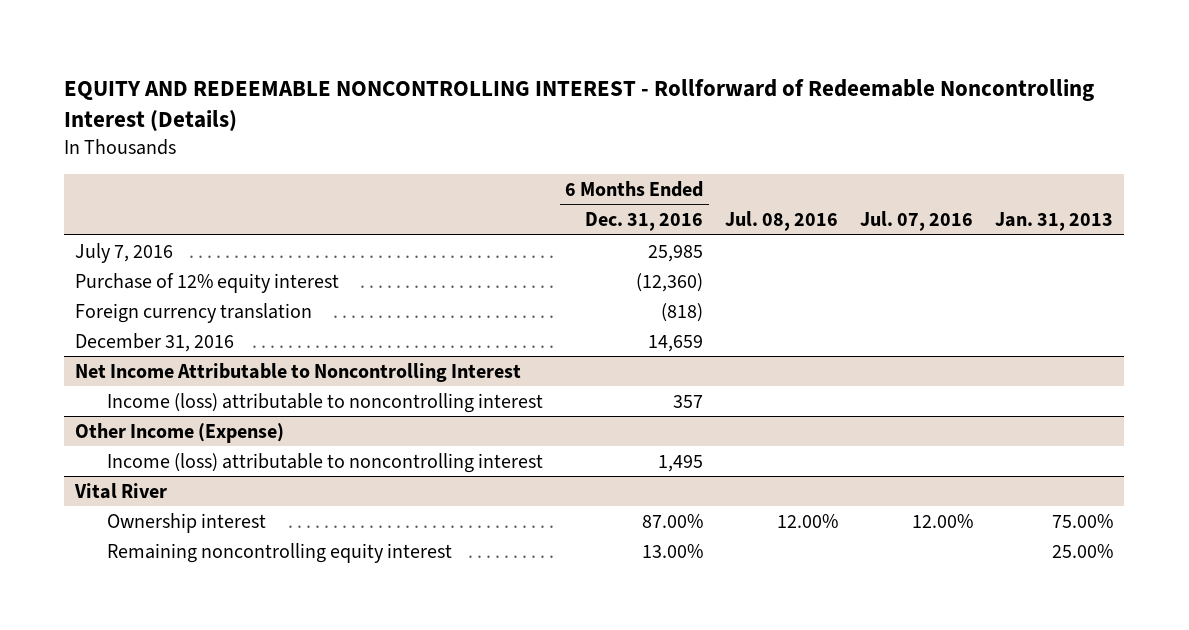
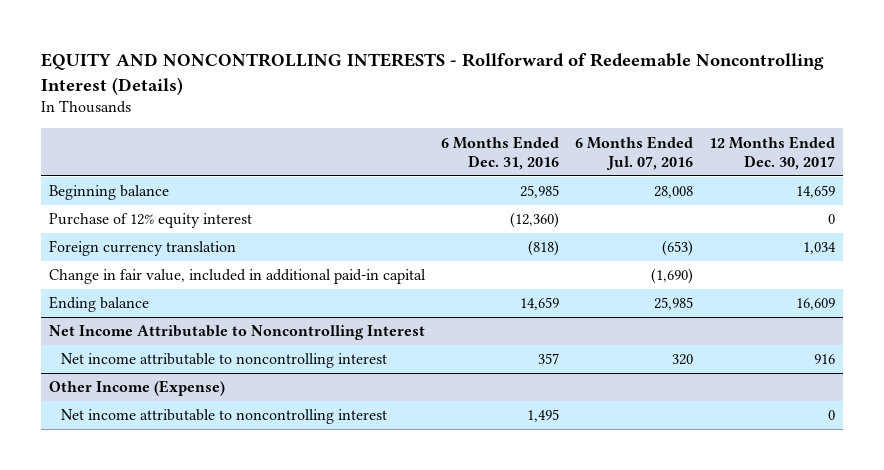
- EQUITY AND REDEEMABLE NONCONTROLLING INTEREST - Rollforward of Redeemable Noncontrolling Interest (Details)
+ EQUITY AND NONCONTROLLING INTERESTS - Rollforward of Redeemable Noncontrolling Interest (Details)
- | 6 Months Ended Dec. 31, 2016 | Jul. 08, 2016 | Jul. 07, 2016 | Jan. 31, 2013
+ | 6 Months Ended Dec. 31, 2016 | 6 Months Ended Jul. 07, 2016 | 12 Months Ended Dec. 30, 2017
- July 7, 2016 | 25,985 | | |
+ Beginning balance | 25,985 | 28,008 | 14,659
- December 31, 2016 | 14,659 | | |
+ Change in fair value, included in additional paid-in capital | | (1,690) |
+ Ending balance | 14,659 | 25,985 | 16,609
@ Net Income Attributable to Noncontrolling Interest
- Income (loss) attributable to noncontrolling interest | 357 | | |
+ Net income attributable to noncontrolling interest | 357 | 320 | 916
@ Other Income (Expense)
- Income (loss) attributable to noncontrolling interest | 1,495 | | |
- Vital River
- Ownership interest | 87.00% | 12.00% | 12.00% | 75.00%
- Remaining noncontrolling equity interest | 13.00% | | | 25.00%
@ Other Income (Expense)
+ Net income attributable to noncontrolling interest | 1,495 | | 0

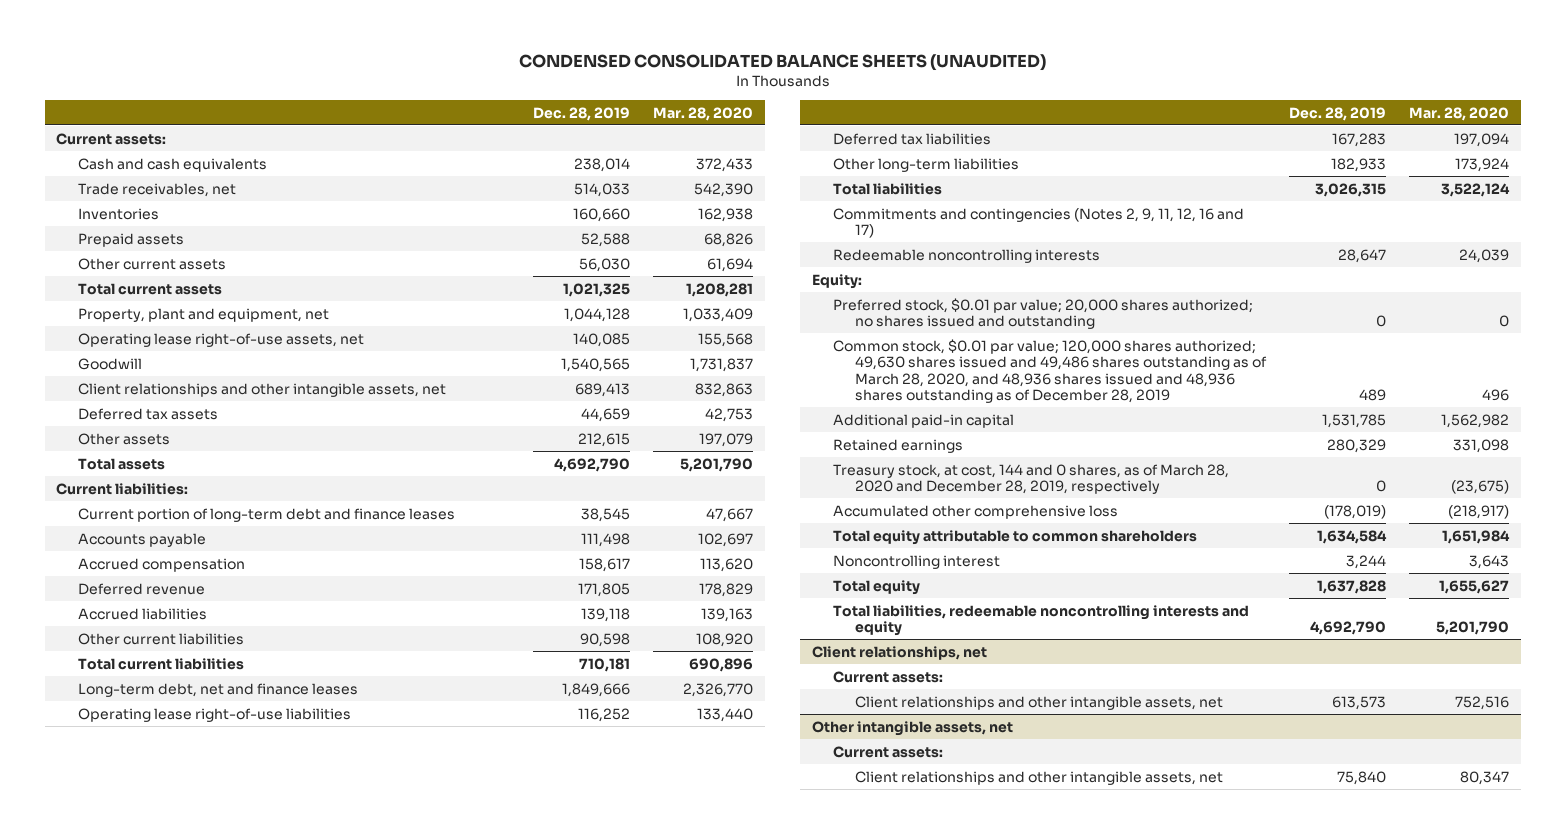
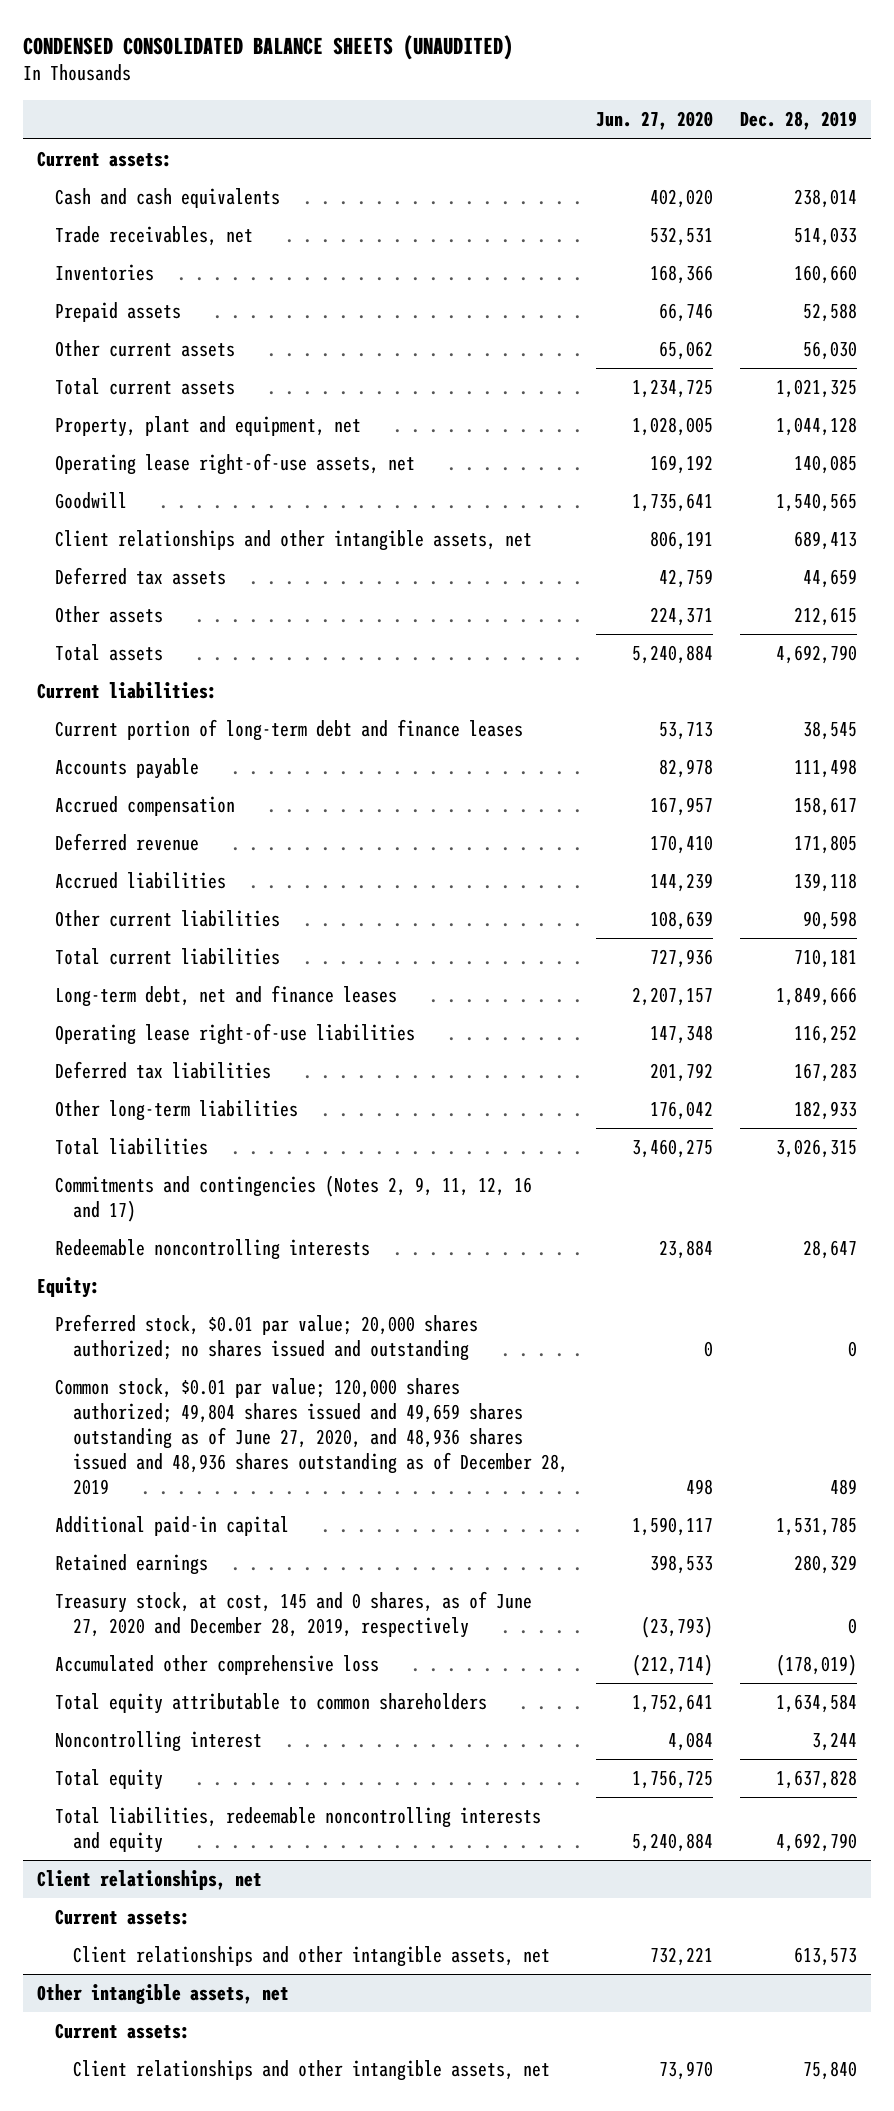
- | Dec. 28, 2019 | Mar. 28, 2020
+ | Jun. 27, 2020 | Dec. 28, 2019
- Common stock, $0.01 par value; 120,000 shares authorized; 49,630 shares issued and 49,486 shares outstanding as of March 28, 2020, and 48,936 shares issued and 48,936 shares outstanding as of December 28, 2019 | 489 | 496
+ Common stock, $0.01 par value; 120,000 shares authorized; 49,804 shares issued and 49,659 shares outstanding as of June 27, 2020, and 48,936 shares issued and 48,936 shares outstanding as of December 28, 2019 | 498 | 489
- Treasury stock, at cost, 144 and 0 shares, as of March 28, 2020 and December 28, 2019, respectively | 0 | (23,675)
+ Treasury stock, at cost, 145 and 0 shares, as of June 27, 2020 and December 28, 2019, respectively | (23,793) | 0

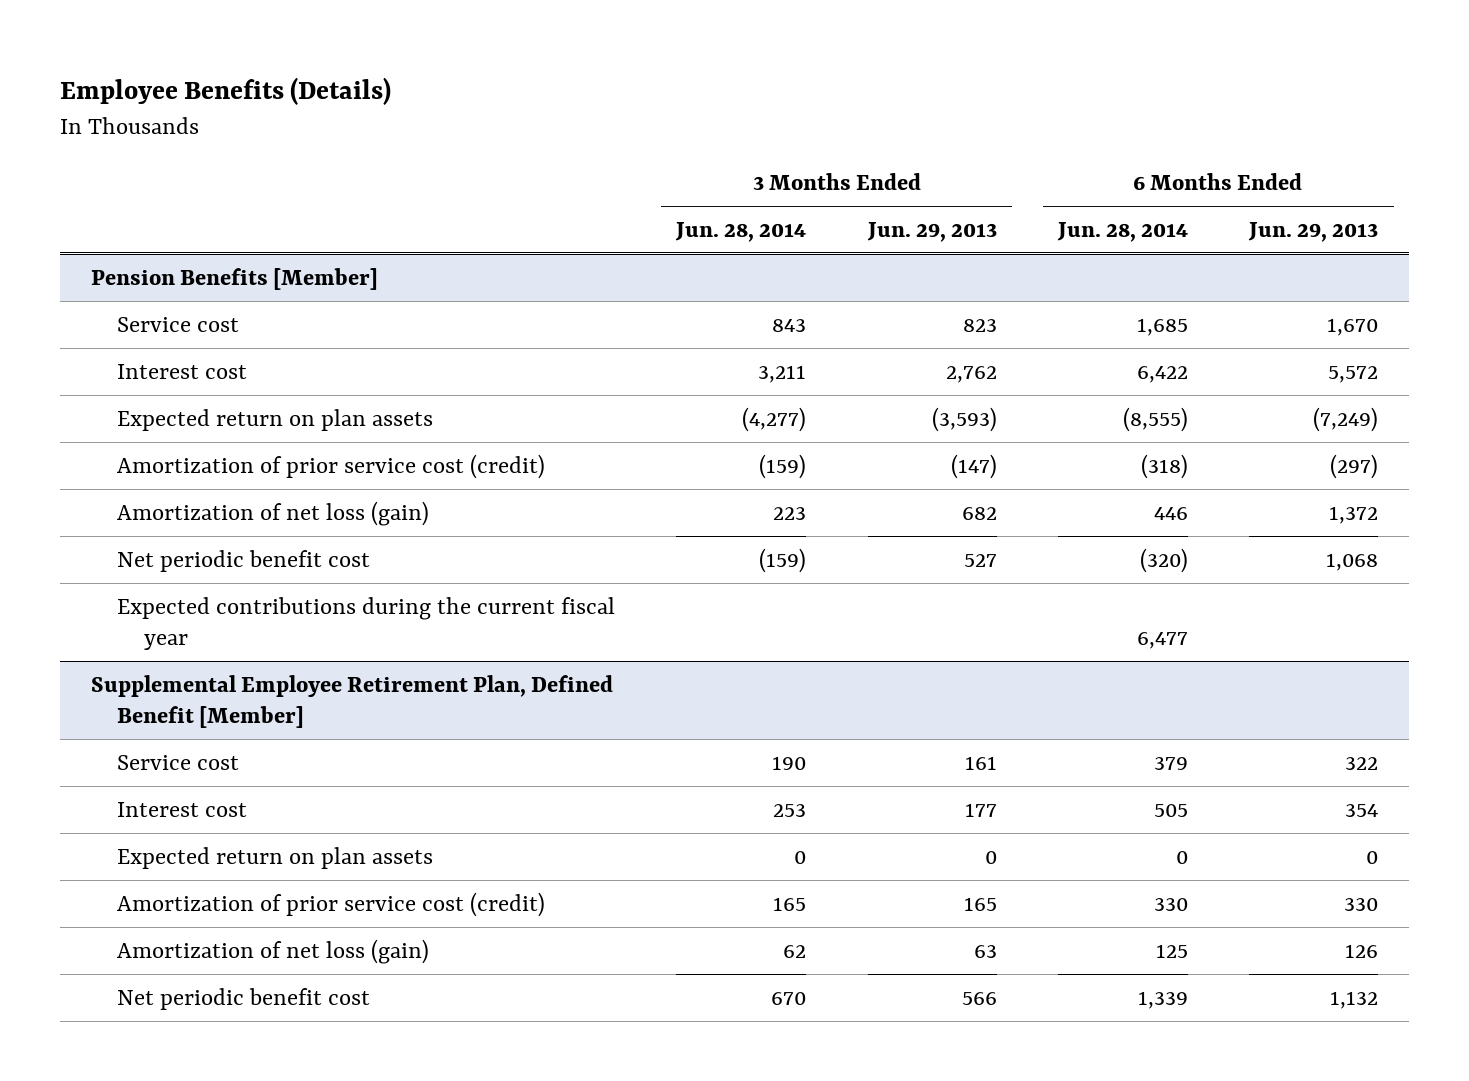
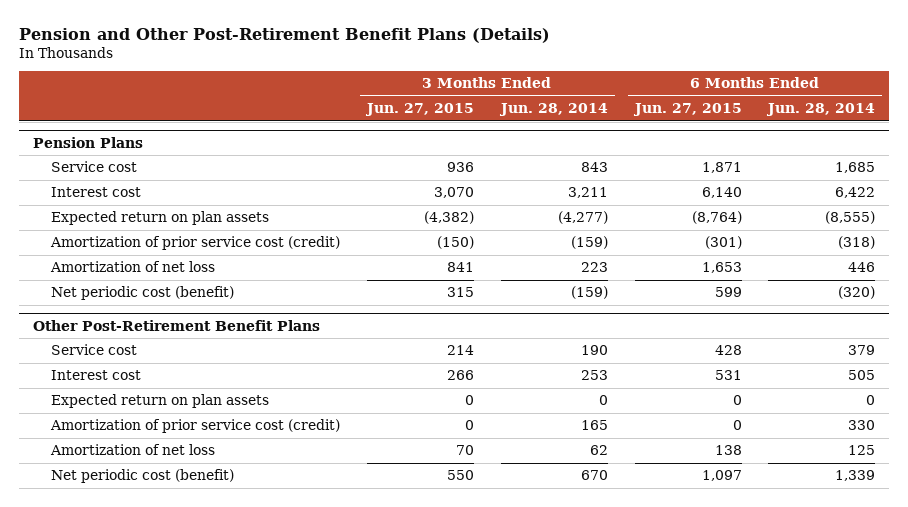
- Employee Benefits (Details)
+ Pension and Other Post-Retirement Benefit Plans (Details)
- | 3 Months Ended Jun. 28, 2014 | 3 Months Ended Jun. 29, 2013 | 6 Months Ended Jun. 28, 2014 | 6 Months Ended Jun. 29, 2013
+ | 3 Months Ended Jun. 27, 2015 | 3 Months Ended Jun. 28, 2014 | 6 Months Ended Jun. 27, 2015 | 6 Months Ended Jun. 28, 2014
- Pension Benefits [Member]
+ Pension Plans
- Amortization of net loss (gain) | 223 | 682 | 446 | 1,372
- Net periodic benefit cost | (159) | 527 | (320) | 1,068
- Expected contributions during the current fiscal year | | | 6,477 |
- Supplemental Employee Retirement Plan, Defined Benefit [Member]
+ Amortization of net loss | 841 | 223 | 1,653 | 446
+ Net periodic cost (benefit) | 315 | (159) | 599 | (320)
+ Other Post-Retirement Benefit Plans
- Amortization of net loss (gain) | 62 | 63 | 125 | 126
- Net periodic benefit cost | 670 | 566 | 1,339 | 1,132
+ Amortization of net loss | 70 | 62 | 138 | 125
+ Net periodic cost (benefit) | 550 | 670 | 1,097 | 1,339

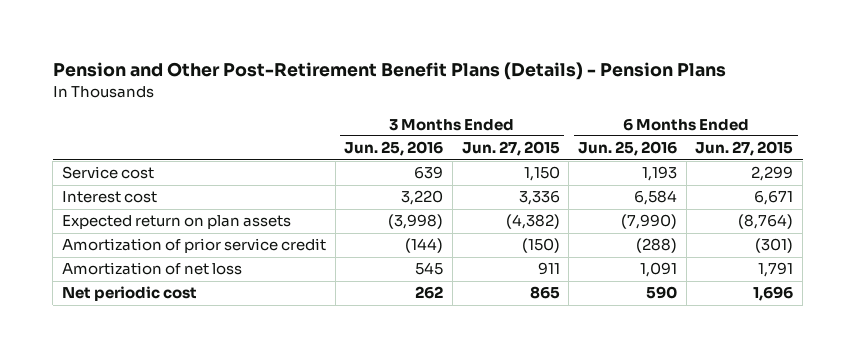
- Pension and Other Post-Retirement Benefit Plans (Details)
+ Pension and Other Post-Retirement Benefit Plans (Details) - Pension Plans
- | 3 Months Ended Jun. 27, 2015 | 3 Months Ended Jun. 28, 2014 | 6 Months Ended Jun. 27, 2015 | 6 Months Ended Jun. 28, 2014
+ | 3 Months Ended Jun. 25, 2016 | 3 Months Ended Jun. 27, 2015 | 6 Months Ended Jun. 25, 2016 | 6 Months Ended Jun. 27, 2015
- Pension Plans
- Service cost | 936 | 843 | 1,871 | 1,685
- Interest cost | 3,070 | 3,211 | 6,140 | 6,422
+ Service cost | 639 | 1,150 | 1,193 | 2,299
+ Interest cost | 3,220 | 3,336 | 6,584 | 6,671
- Amortization of prior service cost (credit) | (150) | (159) | (301) | (318)
- Amortization of net loss | 841 | 223 | 1,653 | 446
- Net periodic cost (benefit) | 315 | (159) | 599 | (320)
- Other Post-Retirement Benefit Plans
- Service cost | 214 | 190 | 428 | 379
- Interest cost | 266 | 253 | 531 | 505
- Expected return on plan assets | 0 | 0 | 0 | 0
- Amortization of prior service cost (credit) | 0 | 165 | 0 | 330
- Amortization of net loss | 70 | 62 | 138 | 125
- Net periodic cost (benefit) | 550 | 670 | 1,097 | 1,339
+ Amortization of prior service credit | (144) | (150) | (288) | (301)
+ Amortization of net loss | 545 | 911 | 1,091 | 1,791
+ Net periodic cost | 262 | 865 | 590 | 1,696

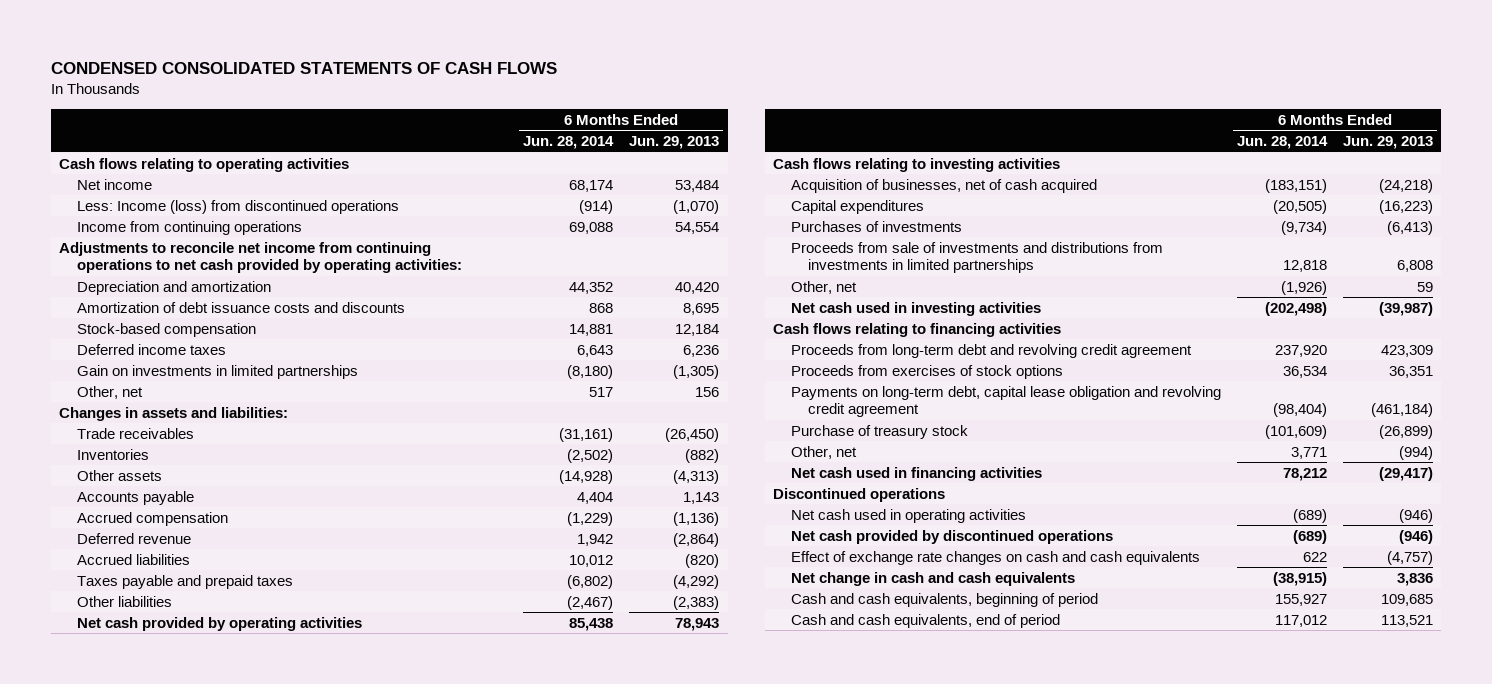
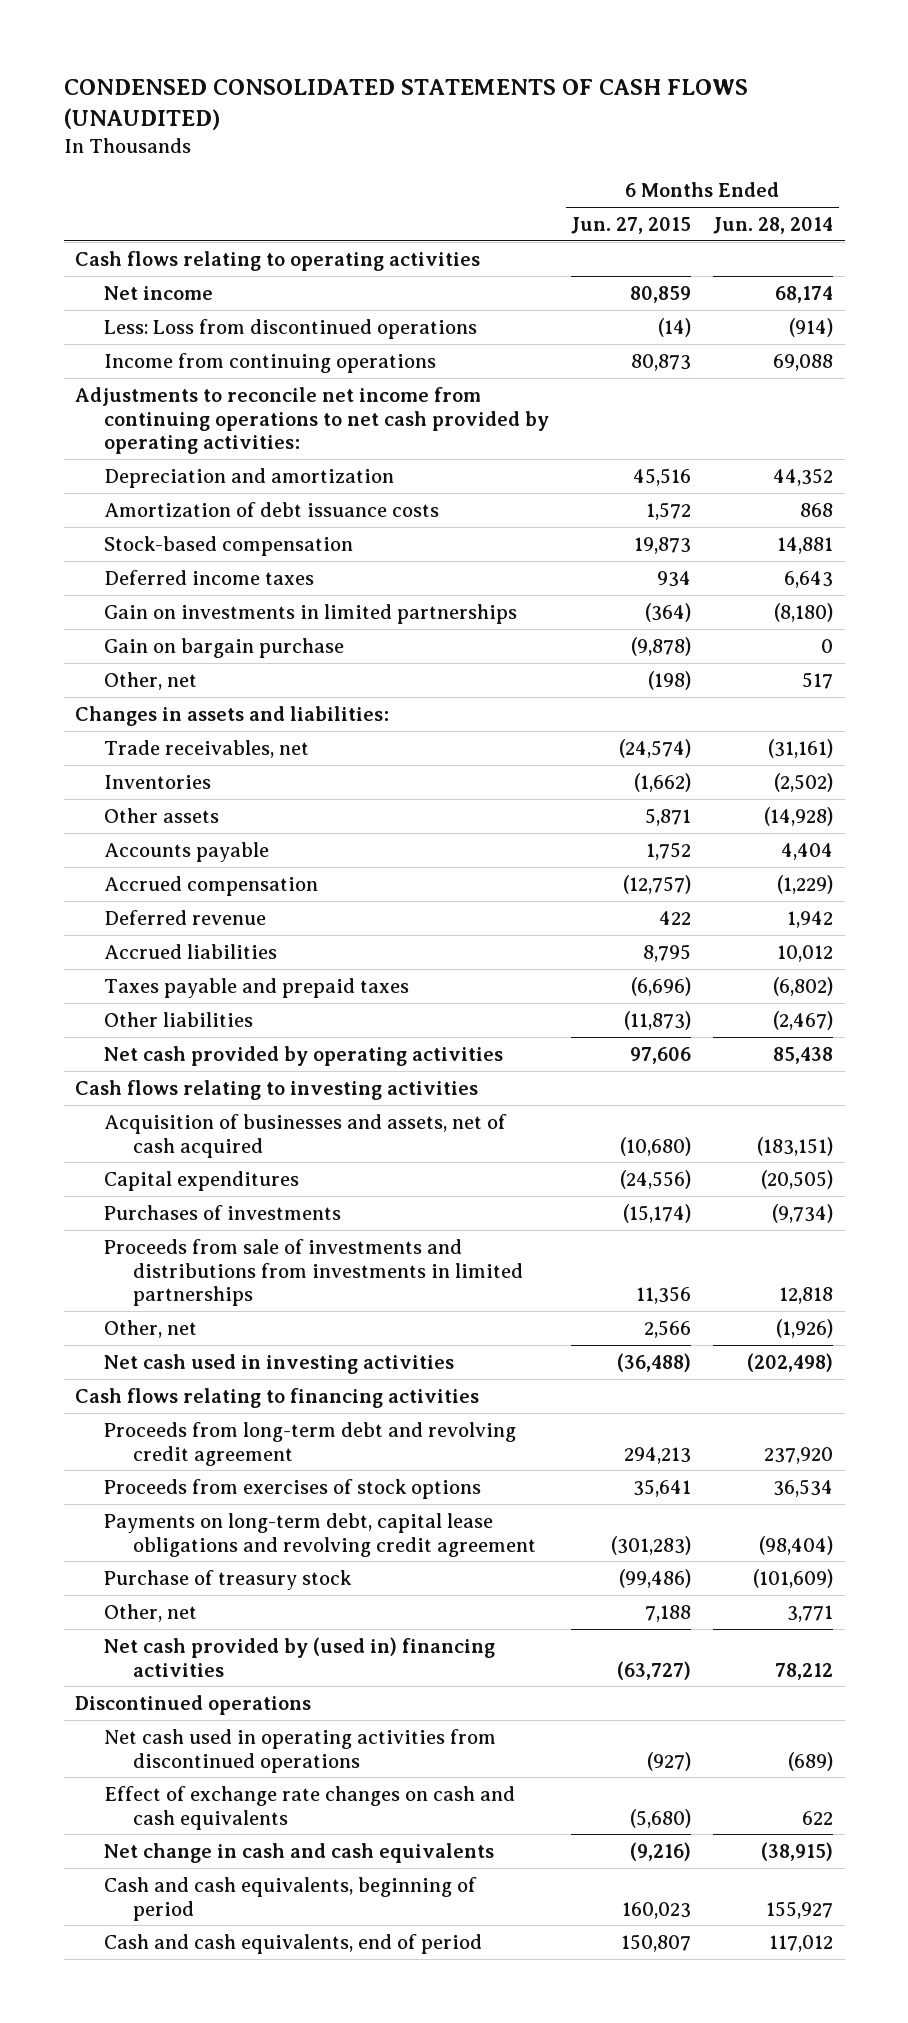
- CONDENSED CONSOLIDATED STATEMENTS OF CASH FLOWS
+ CONDENSED CONSOLIDATED STATEMENTS OF CASH FLOWS (UNAUDITED)
- | 6 Months Ended Jun. 28, 2014 | 6 Months Ended Jun. 29, 2013
+ | 6 Months Ended Jun. 27, 2015 | 6 Months Ended Jun. 28, 2014
- Less: Income (loss) from discontinued operations | (914) | (1,070)
+ Less: Loss from discontinued operations | (14) | (914)
- Amortization of debt issuance costs and discounts | 868 | 8,695
+ Amortization of debt issuance costs | 1,572 | 868
+ Gain on bargain purchase | (9,878) | 0
- Trade receivables | (31,161) | (26,450)
+ Trade receivables, net | (24,574) | (31,161)
- Acquisition of businesses, net of cash acquired | (183,151) | (24,218)
+ Acquisition of businesses and assets, net of cash acquired | (10,680) | (183,151)
- Payments on long-term debt, capital lease obligation and revolving credit agreement | (98,404) | (461,184)
+ Payments on long-term debt, capital lease obligations and revolving credit agreement | (301,283) | (98,404)
- Net cash used in financing activities | 78,212 | (29,417)
+ Net cash provided by (used in) financing activities | (63,727) | 78,212
- Net cash used in operating activities | (689) | (946)
- Net cash provided by discontinued operations | (689) | (946)
+ Net cash used in operating activities from discontinued operations | (927) | (689)

